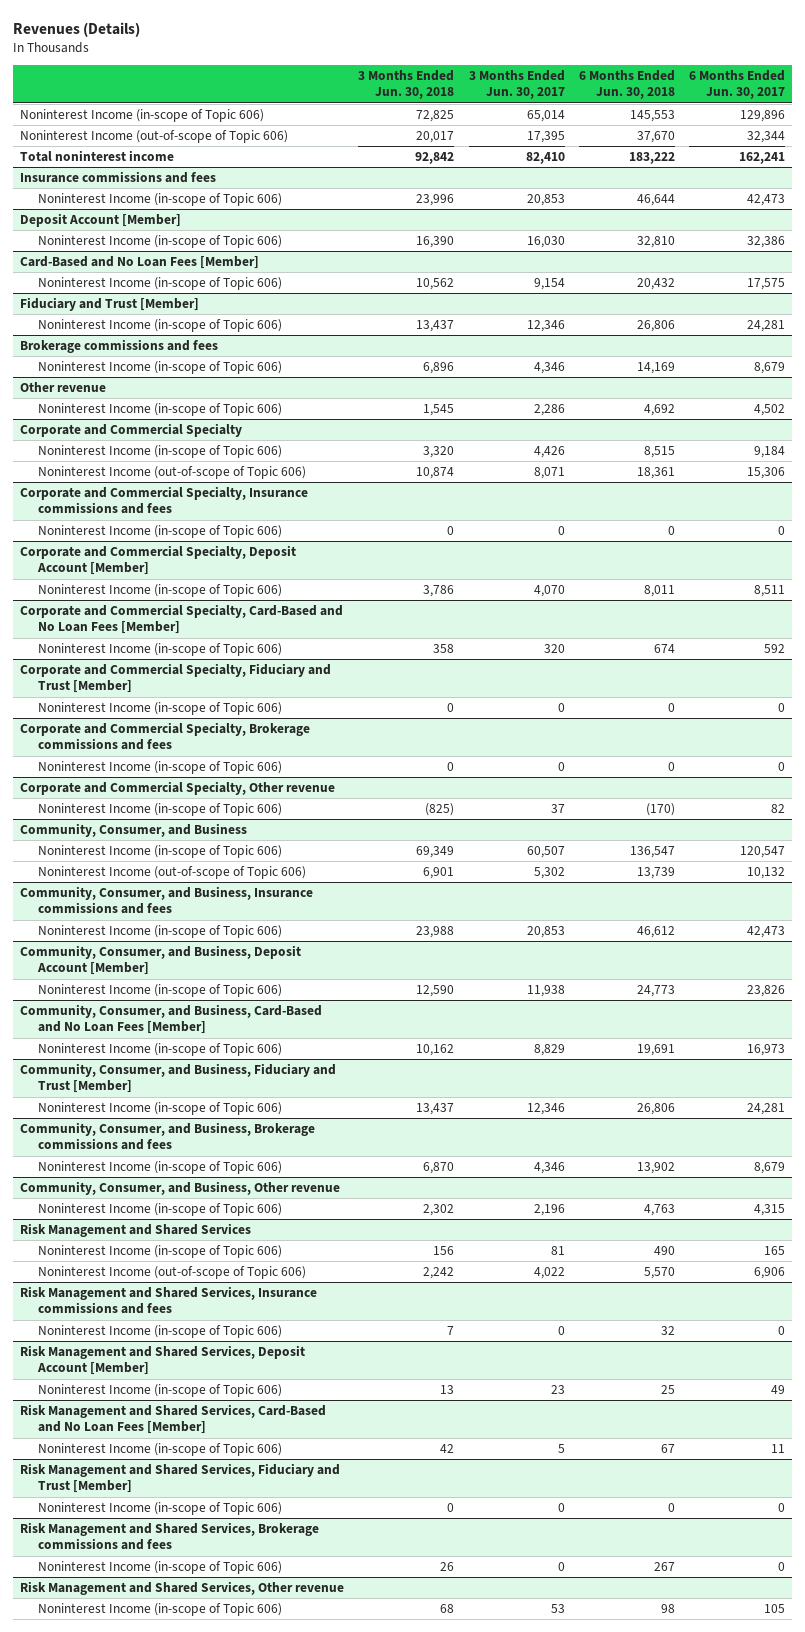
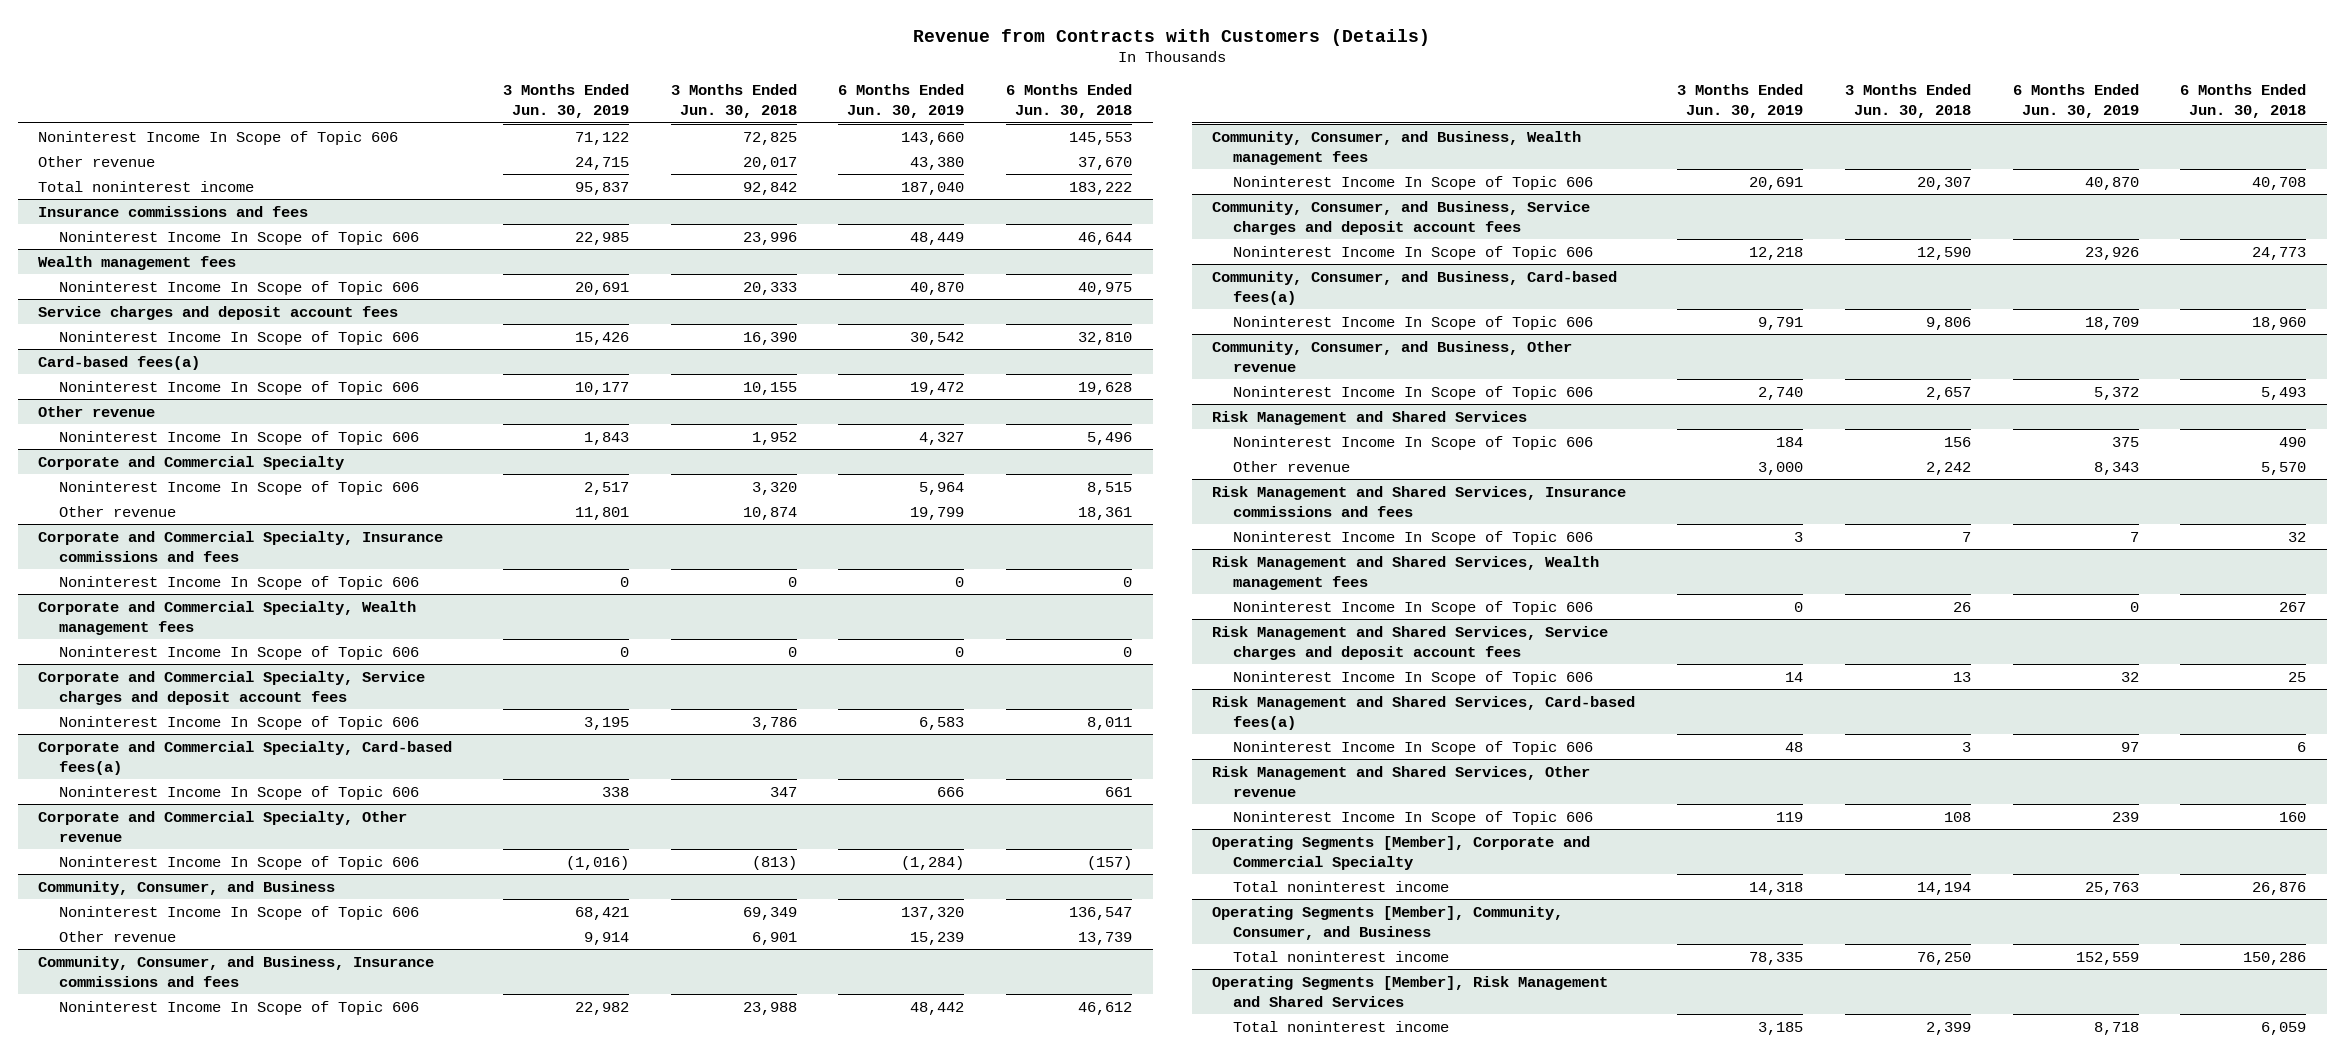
- Revenues (Details)
+ Revenue from Contracts with Customers (Details)
- | 3 Months Ended Jun. 30, 2018 | 3 Months Ended Jun. 30, 2017 | 6 Months Ended Jun. 30, 2018 | 6 Months Ended Jun. 30, 2017
+ | 3 Months Ended Jun. 30, 2019 | 3 Months Ended Jun. 30, 2018 | 6 Months Ended Jun. 30, 2019 | 6 Months Ended Jun. 30, 2018
- Noninterest Income (in-scope of Topic 606) | 72,825 | 65,014 | 145,553 | 129,896
- Noninterest Income (out-of-scope of Topic 606) | 20,017 | 17,395 | 37,670 | 32,344
+ Noninterest Income In Scope of Topic 606 | 71,122 | 72,825 | 143,660 | 145,553
+ Other revenue | 24,715 | 20,017 | 43,380 | 37,670
@ Insurance commissions and fees
- Noninterest Income (in-scope of Topic 606) | 23,996 | 20,853 | 46,644 | 42,473
- Deposit Account [Member]
- Noninterest Income (in-scope of Topic 606) | 16,390 | 16,030 | 32,810 | 32,386
- Card-Based and No Loan Fees [Member]
- Noninterest Income (in-scope of Topic 606) | 10,562 | 9,154 | 20,432 | 17,575
- Fiduciary and Trust [Member]
- Noninterest Income (in-scope of Topic 606) | 13,437 | 12,346 | 26,806 | 24,281
- Brokerage commissions and fees
- Noninterest Income (in-scope of Topic 606) | 6,896 | 4,346 | 14,169 | 8,679
@ Insurance commissions and fees
+ Noninterest Income In Scope of Topic 606 | 22,985 | 23,996 | 48,449 | 46,644
+ Wealth management fees
+ Noninterest Income In Scope of Topic 606 | 20,691 | 20,333 | 40,870 | 40,975
+ Service charges and deposit account fees
+ Noninterest Income In Scope of Topic 606 | 15,426 | 16,390 | 30,542 | 32,810
+ Card-based fees(a)
+ Noninterest Income In Scope of Topic 606 | 10,177 | 10,155 | 19,472 | 19,628
@ Other revenue
- Noninterest Income (in-scope of Topic 606) | 1,545 | 2,286 | 4,692 | 4,502
+ Noninterest Income In Scope of Topic 606 | 1,843 | 1,952 | 4,327 | 5,496
@ Corporate and Commercial Specialty
- Noninterest Income (in-scope of Topic 606) | 3,320 | 4,426 | 8,515 | 9,184
- Noninterest Income (out-of-scope of Topic 606) | 10,874 | 8,071 | 18,361 | 15,306
+ Noninterest Income In Scope of Topic 606 | 2,517 | 3,320 | 5,964 | 8,515
+ Other revenue | 11,801 | 10,874 | 19,799 | 18,361
@ Corporate and Commercial Specialty, Insurance commissions and fees
- Noninterest Income (in-scope of Topic 606) | 0 | 0 | 0 | 0
- Corporate and Commercial Specialty, Deposit Account [Member]
- Noninterest Income (in-scope of Topic 606) | 3,786 | 4,070 | 8,011 | 8,511
- Corporate and Commercial Specialty, Card-Based and No Loan Fees [Member]
- Noninterest Income (in-scope of Topic 606) | 358 | 320 | 674 | 592
- Corporate and Commercial Specialty, Fiduciary and Trust [Member]
- Noninterest Income (in-scope of Topic 606) | 0 | 0 | 0 | 0
- Corporate and Commercial Specialty, Brokerage commissions and fees
- Noninterest Income (in-scope of Topic 606) | 0 | 0 | 0 | 0
@ Corporate and Commercial Specialty, Insurance commissions and fees
+ Noninterest Income In Scope of Topic 606 | 0 | 0 | 0 | 0
+ Corporate and Commercial Specialty, Wealth management fees
+ Noninterest Income In Scope of Topic 606 | 0 | 0 | 0 | 0
+ Corporate and Commercial Specialty, Service charges and deposit account fees
+ Noninterest Income In Scope of Topic 606 | 3,195 | 3,786 | 6,583 | 8,011
+ Corporate and Commercial Specialty, Card-based fees(a)
+ Noninterest Income In Scope of Topic 606 | 338 | 347 | 666 | 661
@ Corporate and Commercial Specialty, Other revenue
- Noninterest Income (in-scope of Topic 606) | (825) | 37 | (170) | 82
+ Noninterest Income In Scope of Topic 606 | (1,016) | (813) | (1,284) | (157)
@ Community, Consumer, and Business
- Noninterest Income (in-scope of Topic 606) | 69,349 | 60,507 | 136,547 | 120,547
- Noninterest Income (out-of-scope of Topic 606) | 6,901 | 5,302 | 13,739 | 10,132
+ Noninterest Income In Scope of Topic 606 | 68,421 | 69,349 | 137,320 | 136,547
+ Other revenue | 9,914 | 6,901 | 15,239 | 13,739
@ Community, Consumer, and Business, Insurance commissions and fees
- Noninterest Income (in-scope of Topic 606) | 23,988 | 20,853 | 46,612 | 42,473
- Community, Consumer, and Business, Deposit Account [Member]
- Noninterest Income (in-scope of Topic 606) | 12,590 | 11,938 | 24,773 | 23,826
- Community, Consumer, and Business, Card-Based and No Loan Fees [Member]
- Noninterest Income (in-scope of Topic 606) | 10,162 | 8,829 | 19,691 | 16,973
- Community, Consumer, and Business, Fiduciary and Trust [Member]
- Noninterest Income (in-scope of Topic 606) | 13,437 | 12,346 | 26,806 | 24,281
- Community, Consumer, and Business, Brokerage commissions and fees
- Noninterest Income (in-scope of Topic 606) | 6,870 | 4,346 | 13,902 | 8,679
@ Community, Consumer, and Business, Insurance commissions and fees
+ Noninterest Income In Scope of Topic 606 | 22,982 | 23,988 | 48,442 | 46,612
+ Community, Consumer, and Business, Wealth management fees
+ Noninterest Income In Scope of Topic 606 | 20,691 | 20,307 | 40,870 | 40,708
+ Community, Consumer, and Business, Service charges and deposit account fees
+ Noninterest Income In Scope of Topic 606 | 12,218 | 12,590 | 23,926 | 24,773
+ Community, Consumer, and Business, Card-based fees(a)
+ Noninterest Income In Scope of Topic 606 | 9,791 | 9,806 | 18,709 | 18,960
@ Community, Consumer, and Business, Other revenue
- Noninterest Income (in-scope of Topic 606) | 2,302 | 2,196 | 4,763 | 4,315
+ Noninterest Income In Scope of Topic 606 | 2,740 | 2,657 | 5,372 | 5,493
@ Risk Management and Shared Services
- Noninterest Income (in-scope of Topic 606) | 156 | 81 | 490 | 165
- Noninterest Income (out-of-scope of Topic 606) | 2,242 | 4,022 | 5,570 | 6,906
+ Noninterest Income In Scope of Topic 606 | 184 | 156 | 375 | 490
+ Other revenue | 3,000 | 2,242 | 8,343 | 5,570
@ Risk Management and Shared Services, Insurance commissions and fees
- Noninterest Income (in-scope of Topic 606) | 7 | 0 | 32 | 0
- Risk Management and Shared Services, Deposit Account [Member]
- Noninterest Income (in-scope of Topic 606) | 13 | 23 | 25 | 49
- Risk Management and Shared Services, Card-Based and No Loan Fees [Member]
- Noninterest Income (in-scope of Topic 606) | 42 | 5 | 67 | 11
- Risk Management and Shared Services, Fiduciary and Trust [Member]
- Noninterest Income (in-scope of Topic 606) | 0 | 0 | 0 | 0
- Risk Management and Shared Services, Brokerage commissions and fees
- Noninterest Income (in-scope of Topic 606) | 26 | 0 | 267 | 0
@ Risk Management and Shared Services, Insurance commissions and fees
+ Noninterest Income In Scope of Topic 606 | 3 | 7 | 7 | 32
+ Risk Management and Shared Services, Wealth management fees
+ Noninterest Income In Scope of Topic 606 | 0 | 26 | 0 | 267
+ Risk Management and Shared Services, Service charges and deposit account fees
+ Noninterest Income In Scope of Topic 606 | 14 | 13 | 32 | 25
+ Risk Management and Shared Services, Card-based fees(a)
+ Noninterest Income In Scope of Topic 606 | 48 | 3 | 97 | 6
@ Risk Management and Shared Services, Other revenue
- Noninterest Income (in-scope of Topic 606) | 68 | 53 | 98 | 105
+ Noninterest Income In Scope of Topic 606 | 119 | 108 | 239 | 160
+ Operating Segments [Member], Corporate and Commercial Specialty
+ Total noninterest income | 14,318 | 14,194 | 25,763 | 26,876
+ Operating Segments [Member], Community, Consumer, and Business
+ Total noninterest income | 78,335 | 76,250 | 152,559 | 150,286
+ Operating Segments [Member], Risk Management and Shared Services
+ Total noninterest income | 3,185 | 2,399 | 8,718 | 6,059

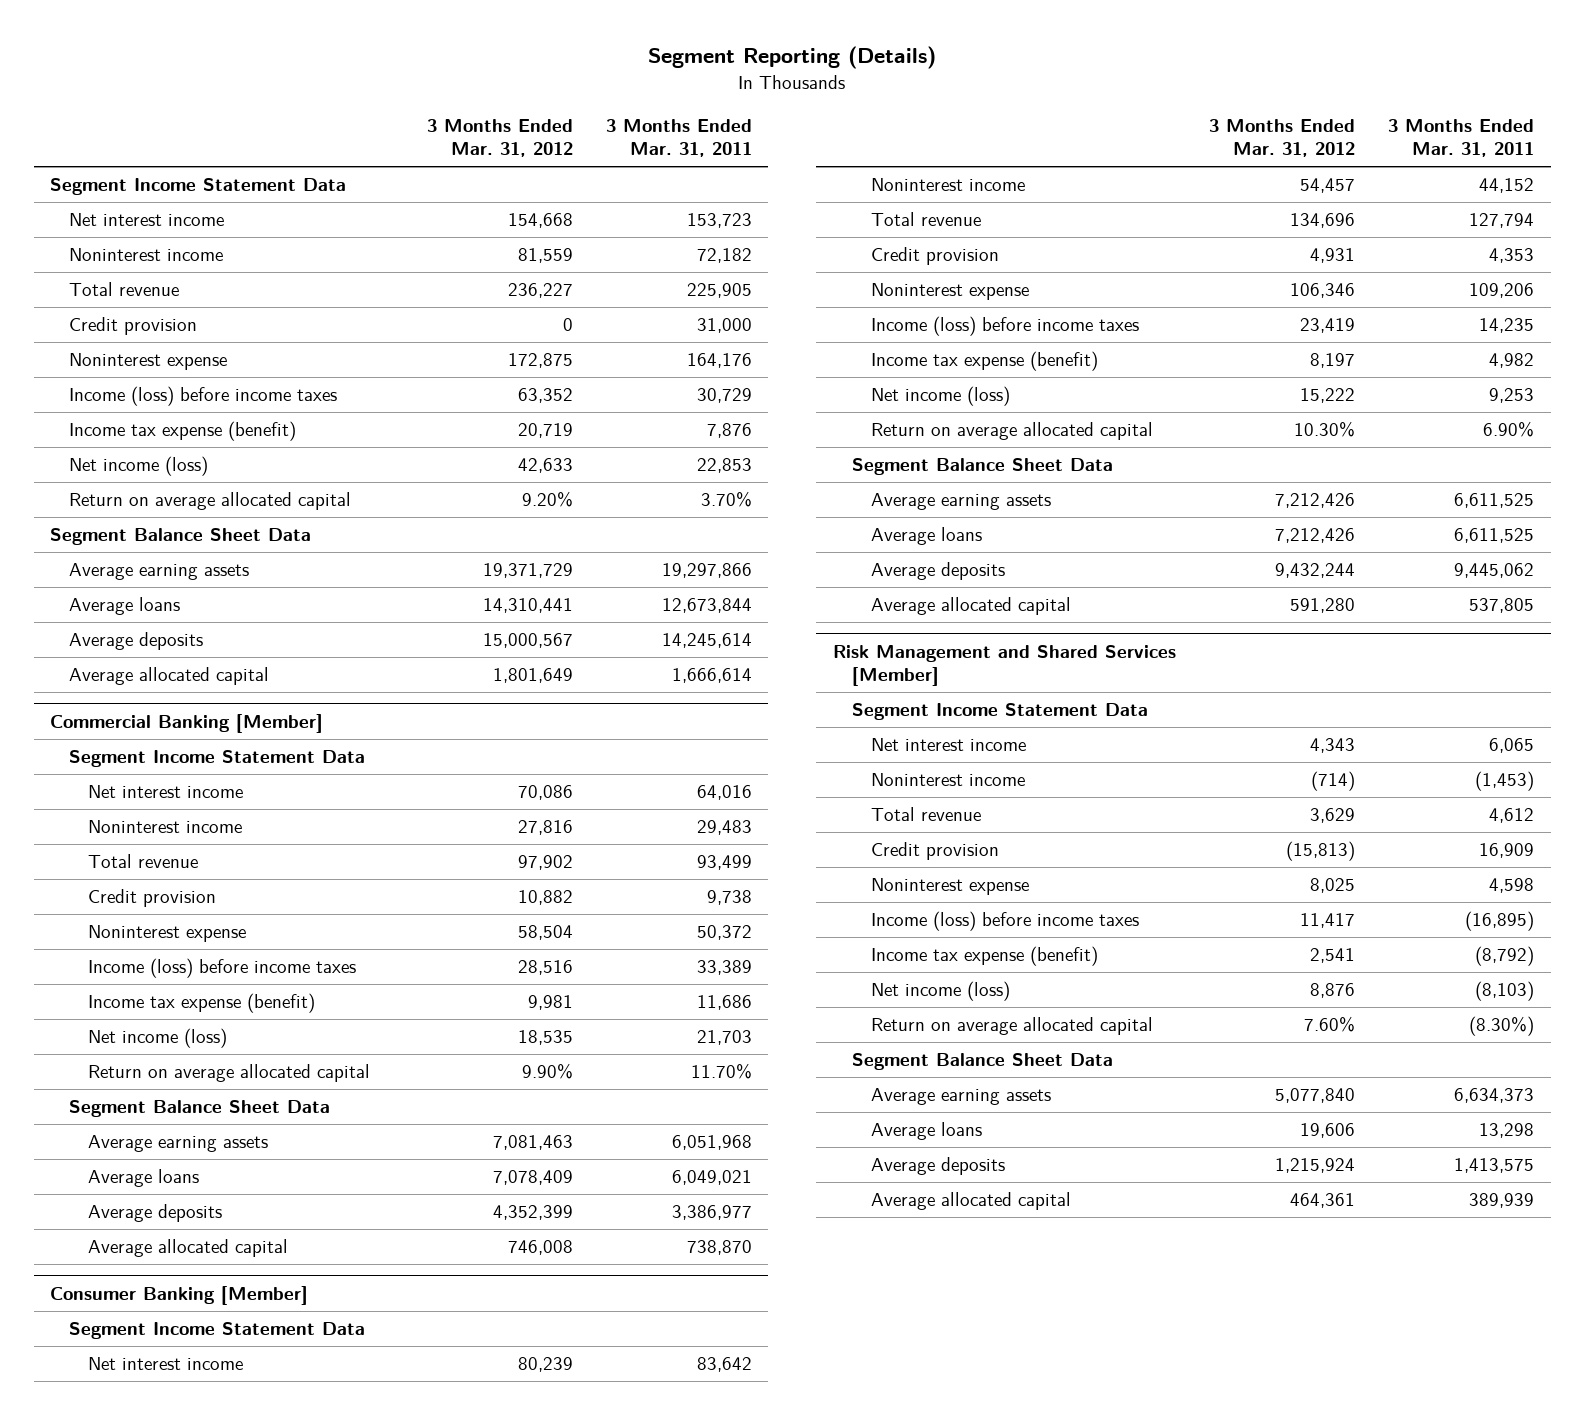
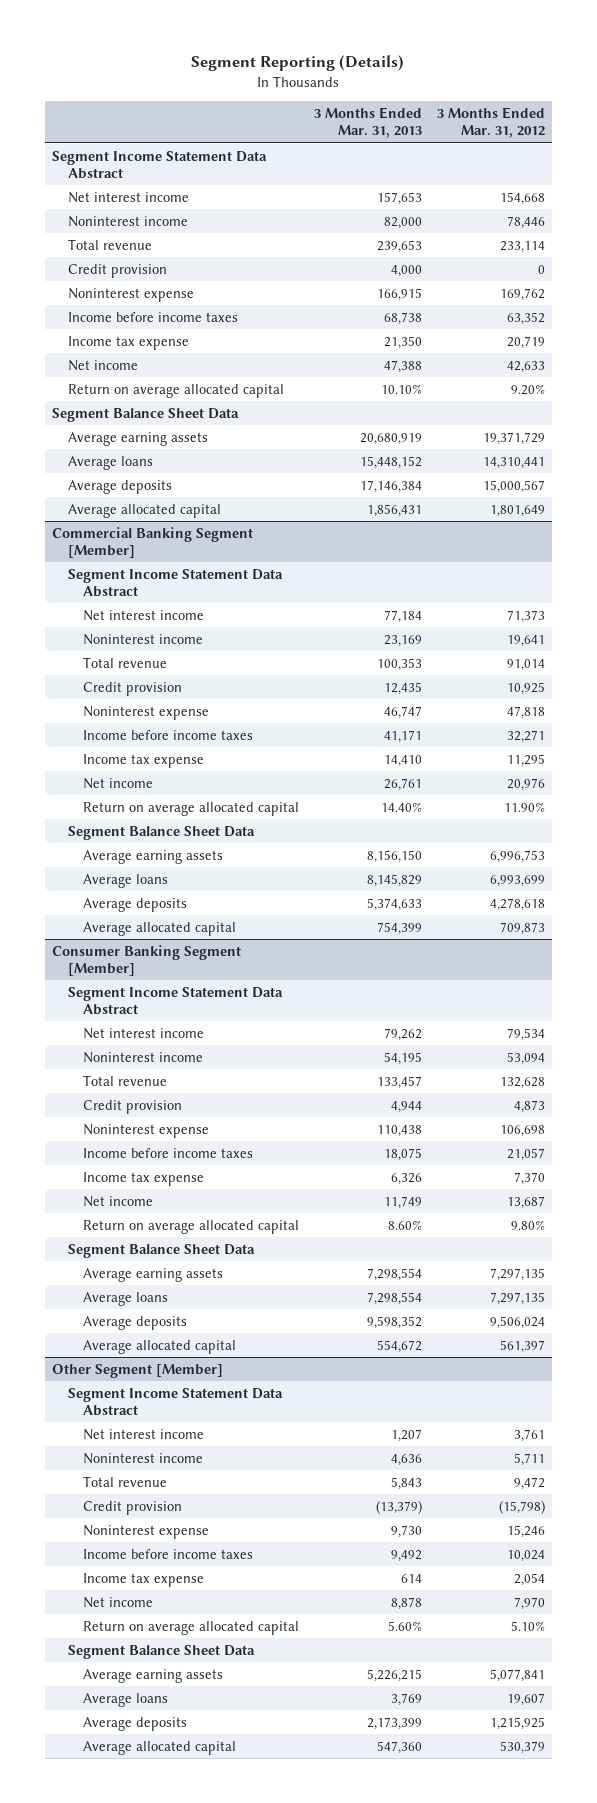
- | 3 Months Ended Mar. 31, 2012 | 3 Months Ended Mar. 31, 2011
+ | 3 Months Ended Mar. 31, 2013 | 3 Months Ended Mar. 31, 2012
- Segment Income Statement Data
+ Segment Income Statement Data Abstract
- Noninterest income | 81,559 | 72,182
- Total revenue | 236,227 | 225,905
+ Noninterest income | 82,000 | 78,446
+ Total revenue | 239,653 | 233,114
- Noninterest expense | 172,875 | 164,176
- Income (loss) before income taxes | 63,352 | 30,729
- Income tax expense (benefit) | 20,719 | 7,876
- Net income (loss) | 42,633 | 22,853
+ Noninterest expense | 166,915 | 169,762
+ Income before income taxes | 68,738 | 63,352
+ Income tax expense | 21,350 | 20,719
+ Net income | 47,388 | 42,633
- Commercial Banking [Member]
- Segment Income Statement Data
- Net interest income | 70,086 | 64,016
- Noninterest income | 27,816 | 29,483
- Total revenue | 97,902 | 93,499
- Credit provision | 10,882 | 9,738
- Noninterest expense | 58,504 | 50,372
- Income (loss) before income taxes | 28,516 | 33,389
- Income tax expense (benefit) | 9,981 | 11,686
- Net income (loss) | 18,535 | 21,703
- Return on average allocated capital | 9.90% | 11.70%
+ Commercial Banking Segment [Member]
+ Segment Income Statement Data Abstract
+ Net interest income | 77,184 | 71,373
+ Noninterest income | 23,169 | 19,641
+ Total revenue | 100,353 | 91,014
+ Credit provision | 12,435 | 10,925
+ Noninterest expense | 46,747 | 47,818
+ Income before income taxes | 41,171 | 32,271
+ Income tax expense | 14,410 | 11,295
+ Net income | 26,761 | 20,976
+ Return on average allocated capital | 14.40% | 11.90%
- Average earning assets | 7,081,463 | 6,051,968
- Average loans | 7,078,409 | 6,049,021
- Average deposits | 4,352,399 | 3,386,977
- Average allocated capital | 746,008 | 738,870
- Consumer Banking [Member]
- Segment Income Statement Data
- Net interest income | 80,239 | 83,642
- Noninterest income | 54,457 | 44,152
- Total revenue | 134,696 | 127,794
- Credit provision | 4,931 | 4,353
- Noninterest expense | 106,346 | 109,206
- Income (loss) before income taxes | 23,419 | 14,235
- Income tax expense (benefit) | 8,197 | 4,982
- Net income (loss) | 15,222 | 9,253
- Return on average allocated capital | 10.30% | 6.90%
+ Average earning assets | 8,156,150 | 6,996,753
+ Average loans | 8,145,829 | 6,993,699
+ Average deposits | 5,374,633 | 4,278,618
+ Average allocated capital | 754,399 | 709,873
+ Consumer Banking Segment [Member]
+ Segment Income Statement Data Abstract
+ Net interest income | 79,262 | 79,534
+ Noninterest income | 54,195 | 53,094
+ Total revenue | 133,457 | 132,628
+ Credit provision | 4,944 | 4,873
+ Noninterest expense | 110,438 | 106,698
+ Income before income taxes | 18,075 | 21,057
+ Income tax expense | 6,326 | 7,370
+ Net income | 11,749 | 13,687
+ Return on average allocated capital | 8.60% | 9.80%
- Average earning assets | 7,212,426 | 6,611,525
- Average loans | 7,212,426 | 6,611,525
- Average deposits | 9,432,244 | 9,445,062
- Average allocated capital | 591,280 | 537,805
- Risk Management and Shared Services [Member]
- Segment Income Statement Data
- Net interest income | 4,343 | 6,065
- Noninterest income | (714) | (1,453)
- Total revenue | 3,629 | 4,612
- Credit provision | (15,813) | 16,909
- Noninterest expense | 8,025 | 4,598
- Income (loss) before income taxes | 11,417 | (16,895)
- Income tax expense (benefit) | 2,541 | (8,792)
- Net income (loss) | 8,876 | (8,103)
- Return on average allocated capital | 7.60% | (8.30%)
+ Average earning assets | 7,298,554 | 7,297,135
+ Average loans | 7,298,554 | 7,297,135
+ Average deposits | 9,598,352 | 9,506,024
+ Average allocated capital | 554,672 | 561,397
+ Other Segment [Member]
+ Segment Income Statement Data Abstract
+ Net interest income | 1,207 | 3,761
+ Noninterest income | 4,636 | 5,711
+ Total revenue | 5,843 | 9,472
+ Credit provision | (13,379) | (15,798)
+ Noninterest expense | 9,730 | 15,246
+ Income before income taxes | 9,492 | 10,024
+ Income tax expense | 614 | 2,054
+ Net income | 8,878 | 7,970
+ Return on average allocated capital | 5.60% | 5.10%
- Average earning assets | 5,077,840 | 6,634,373
- Average loans | 19,606 | 13,298
- Average deposits | 1,215,924 | 1,413,575
- Average allocated capital | 464,361 | 389,939
+ Average earning assets | 5,226,215 | 5,077,841
+ Average loans | 3,769 | 19,607
+ Average deposits | 2,173,399 | 1,215,925
+ Average allocated capital | 547,360 | 530,379

